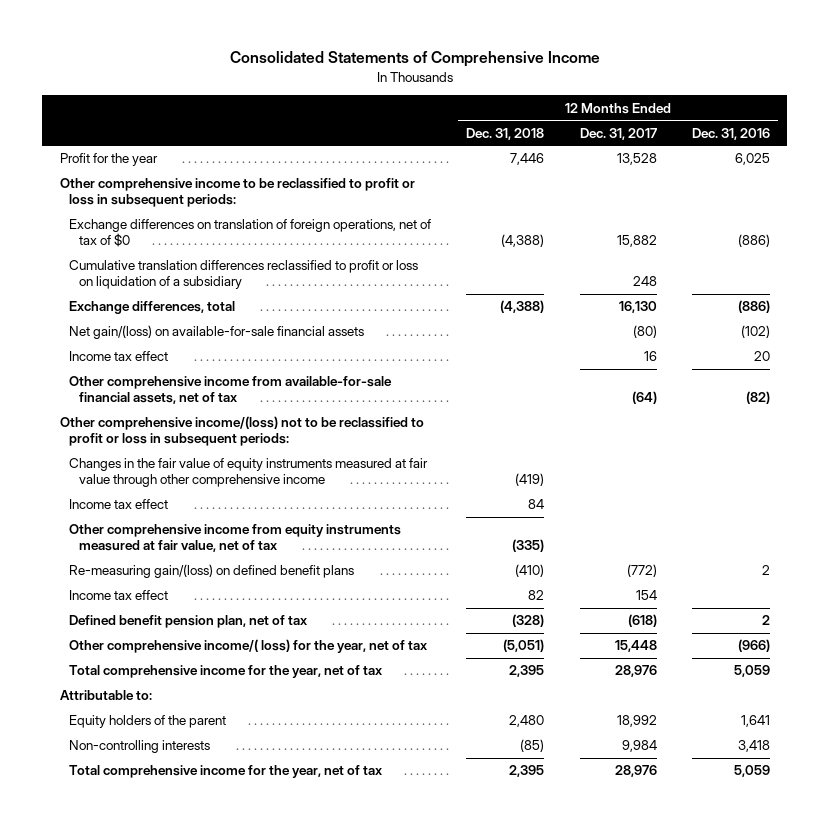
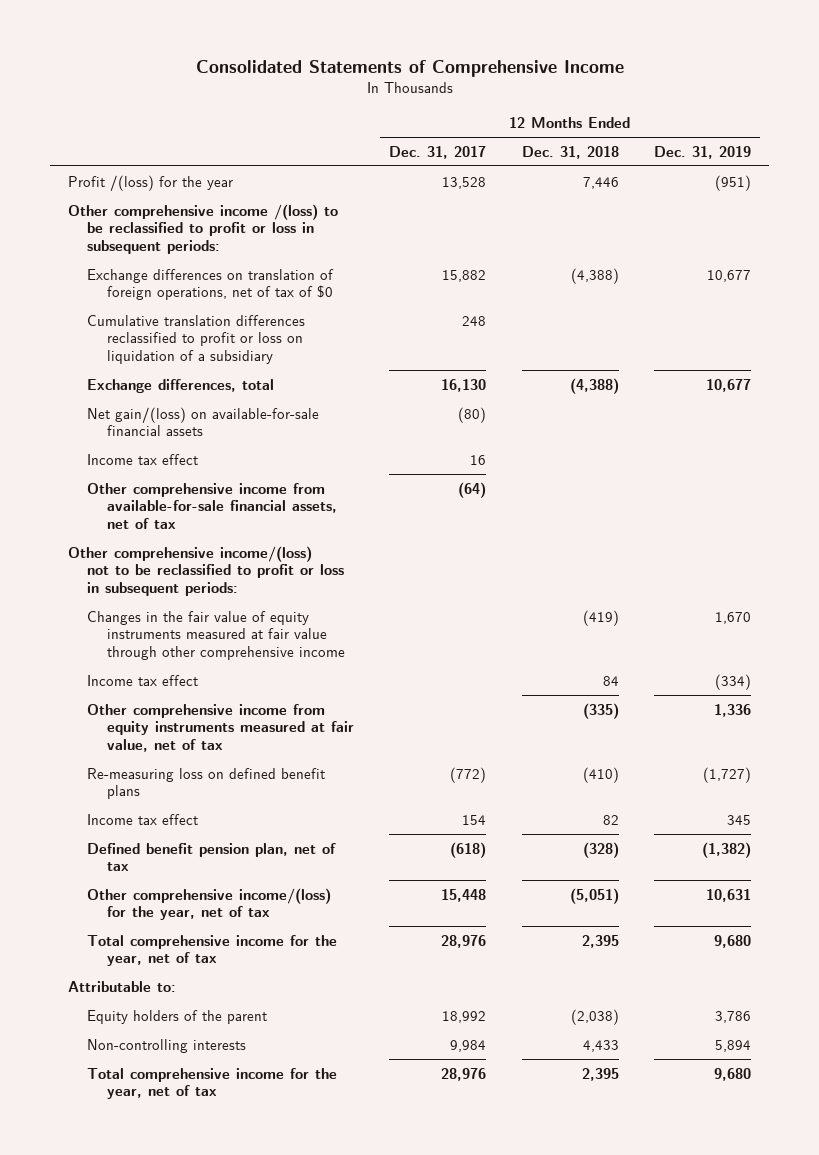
- | 12 Months Ended Dec. 31, 2018 | 12 Months Ended Dec. 31, 2017 | 12 Months Ended Dec. 31, 2016
+ | 12 Months Ended Dec. 31, 2017 | 12 Months Ended Dec. 31, 2018 | 12 Months Ended Dec. 31, 2019
- Profit for the year | 7,446 | 13,528 | 6,025
- Other comprehensive income to be reclassified to profit or loss in subsequent periods:
+ Profit /(loss) for the year | 13,528 | 7,446 | (951)
+ Other comprehensive income /(loss) to be reclassified to profit or loss in subsequent periods:
- Re-measuring gain/(loss) on defined benefit plans | (410) | (772) | 2
+ Re-measuring loss on defined benefit plans | (772) | (410) | (1,727)
- Other comprehensive income/( loss) for the year, net of tax | (5,051) | 15,448 | (966)
+ Other comprehensive income/(loss) for the year, net of tax | 15,448 | (5,051) | 10,631
- Equity holders of the parent | 2,480 | 18,992 | 1,641
- Non-controlling interests | (85) | 9,984 | 3,418
+ Equity holders of the parent | 18,992 | (2,038) | 3,786
+ Non-controlling interests | 9,984 | 4,433 | 5,894

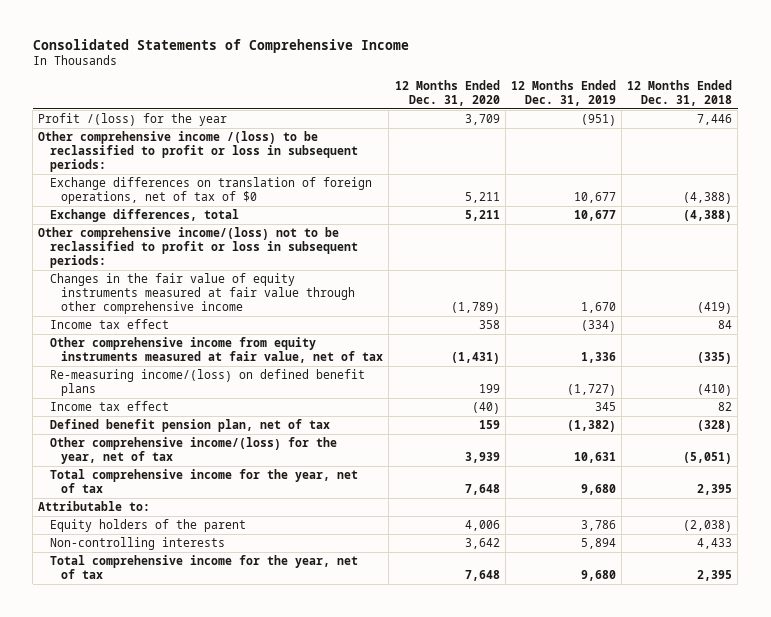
- | 12 Months Ended Dec. 31, 2017 | 12 Months Ended Dec. 31, 2018 | 12 Months Ended Dec. 31, 2019
+ | 12 Months Ended Dec. 31, 2020 | 12 Months Ended Dec. 31, 2019 | 12 Months Ended Dec. 31, 2018
- Cumulative translation differences reclassified to profit or loss on liquidation of a subsidiary | 248 | |
- Net gain/(loss) on available-for-sale financial assets | (80) | |
- Income tax effect | 16 | |
- Other comprehensive income from available-for-sale financial assets, net of tax | (64) | |
- Re-measuring loss on defined benefit plans | (772) | (410) | (1,727)
+ Re-measuring income/(loss) on defined benefit plans | 199 | (1,727) | (410)

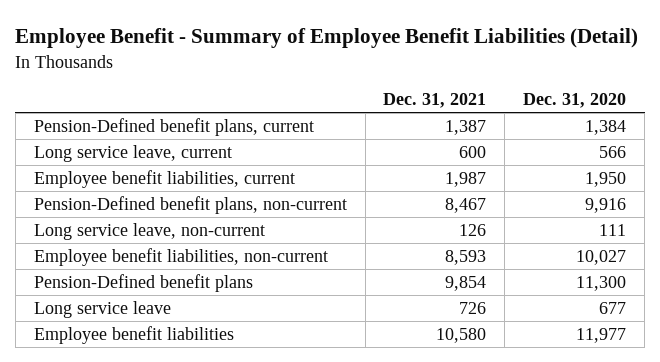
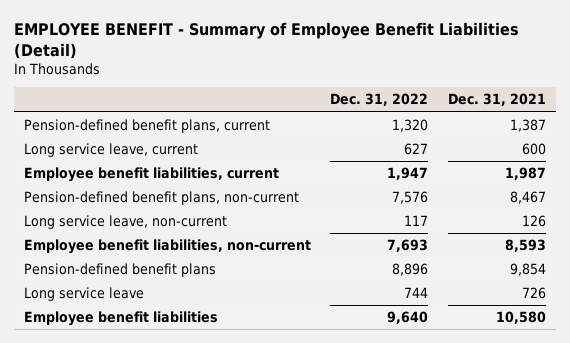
- Employee Benefit - Summary of Employee Benefit Liabilities (Detail)
+ EMPLOYEE BENEFIT - Summary of Employee Benefit Liabilities (Detail)
- | Dec. 31, 2021 | Dec. 31, 2020
+ | Dec. 31, 2022 | Dec. 31, 2021
- Pension-Defined benefit plans, current | 1,387 | 1,384
+ Pension-defined benefit plans, current | 1,320 | 1,387
- Pension-Defined benefit plans, non-current | 8,467 | 9,916
+ Pension-defined benefit plans, non-current | 7,576 | 8,467
- Pension-Defined benefit plans | 9,854 | 11,300
+ Pension-defined benefit plans | 8,896 | 9,854

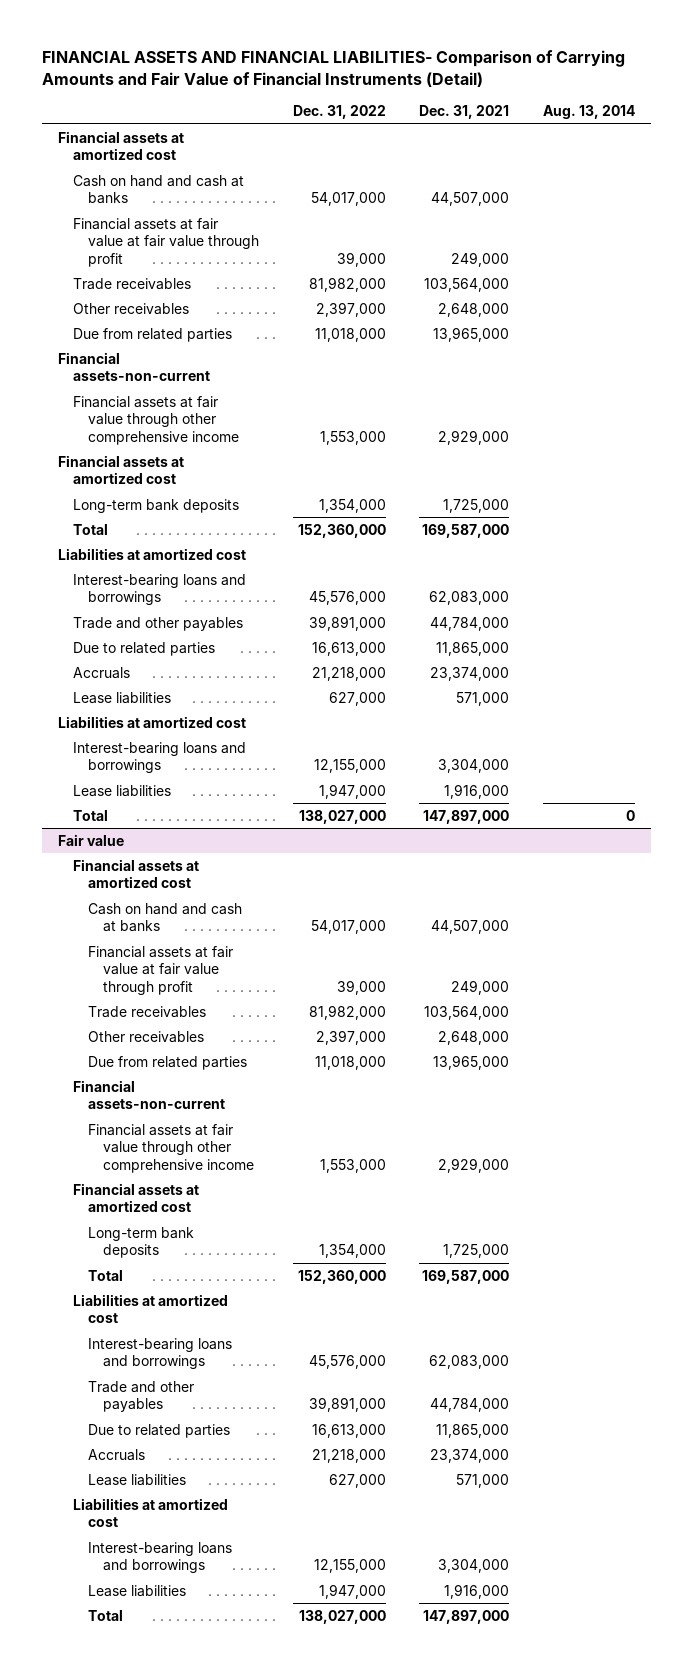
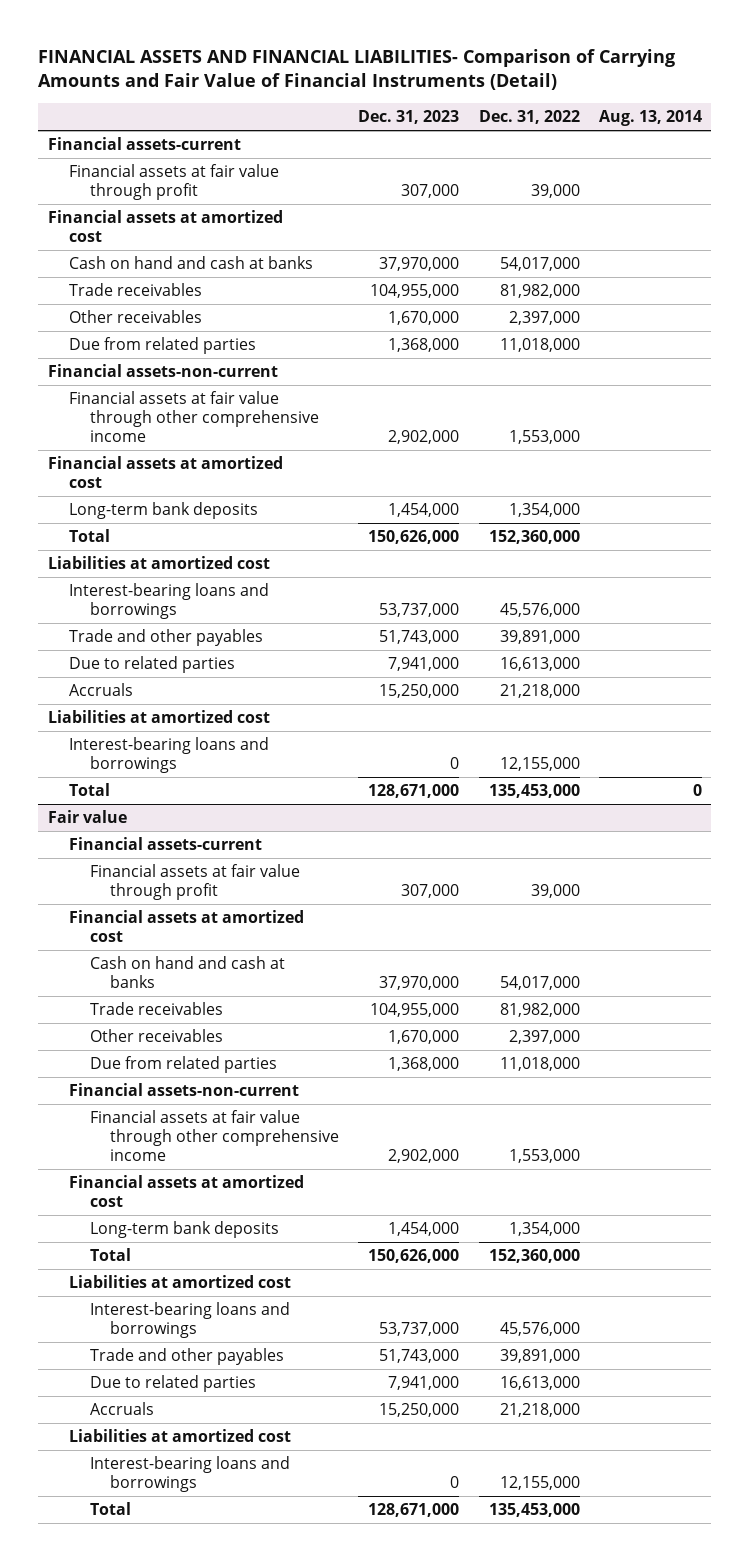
- | Dec. 31, 2022 | Dec. 31, 2021 | Aug. 13, 2014
+ | Dec. 31, 2023 | Dec. 31, 2022 | Aug. 13, 2014
+ Financial assets-current
+ Financial assets at fair value through profit | 307,000 | 39,000 |
- Financial assets at fair value at fair value through profit | 39,000 | 249,000 |
- Lease liabilities | 627,000 | 571,000 |
- Lease liabilities | 1,947,000 | 1,916,000 |
- Total | 138,027,000 | 147,897,000 | 0
+ Total | 128,671,000 | 135,453,000 | 0
@ Fair value
+ Financial assets-current
+ Financial assets at fair value through profit | 307,000 | 39,000 |
- Financial assets at fair value at fair value through profit | 39,000 | 249,000 |
- Lease liabilities | 627,000 | 571,000 |
- Lease liabilities | 1,947,000 | 1,916,000 |
- Total | 138,027,000 | 147,897,000 |
+ Total | 128,671,000 | 135,453,000 |

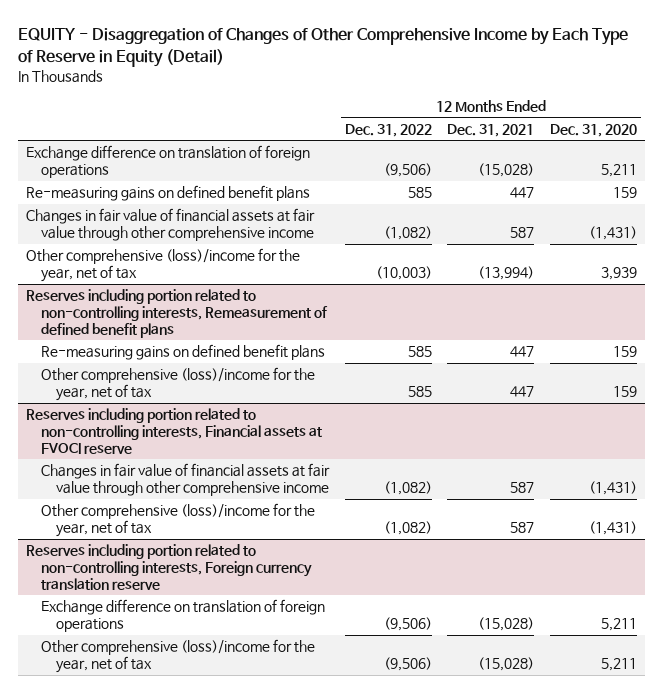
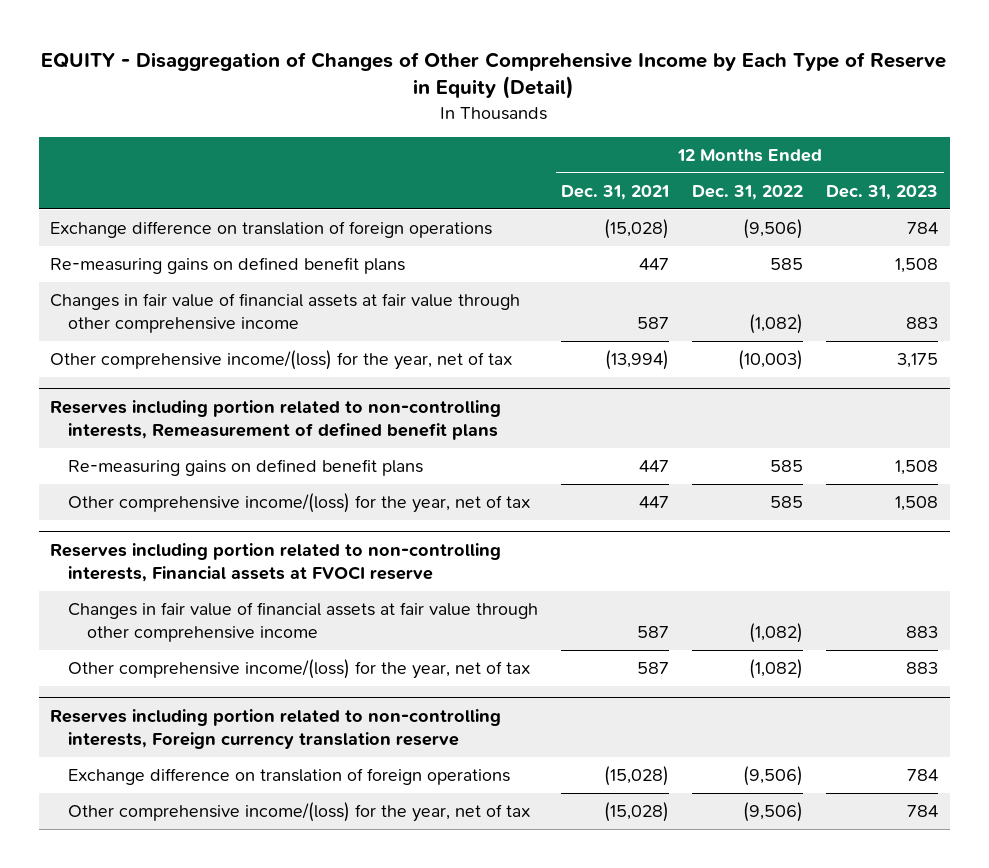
- | 12 Months Ended Dec. 31, 2022 | 12 Months Ended Dec. 31, 2021 | 12 Months Ended Dec. 31, 2020
+ | 12 Months Ended Dec. 31, 2021 | 12 Months Ended Dec. 31, 2022 | 12 Months Ended Dec. 31, 2023
- Other comprehensive (loss)/income for the year, net of tax | (10,003) | (13,994) | 3,939
+ Other comprehensive income/(loss) for the year, net of tax | (13,994) | (10,003) | 3,175
@ Reserves including portion related to non-controlling interests, Remeasurement of defined benefit plans
- Other comprehensive (loss)/income for the year, net of tax | 585 | 447 | 159
+ Other comprehensive income/(loss) for the year, net of tax | 447 | 585 | 1,508
@ Reserves including portion related to non-controlling interests, Financial assets at FVOCI reserve
- Other comprehensive (loss)/income for the year, net of tax | (1,082) | 587 | (1,431)
+ Other comprehensive income/(loss) for the year, net of tax | 587 | (1,082) | 883
@ Reserves including portion related to non-controlling interests, Foreign currency translation reserve
- Other comprehensive (loss)/income for the year, net of tax | (9,506) | (15,028) | 5,211
+ Other comprehensive income/(loss) for the year, net of tax | (15,028) | (9,506) | 784

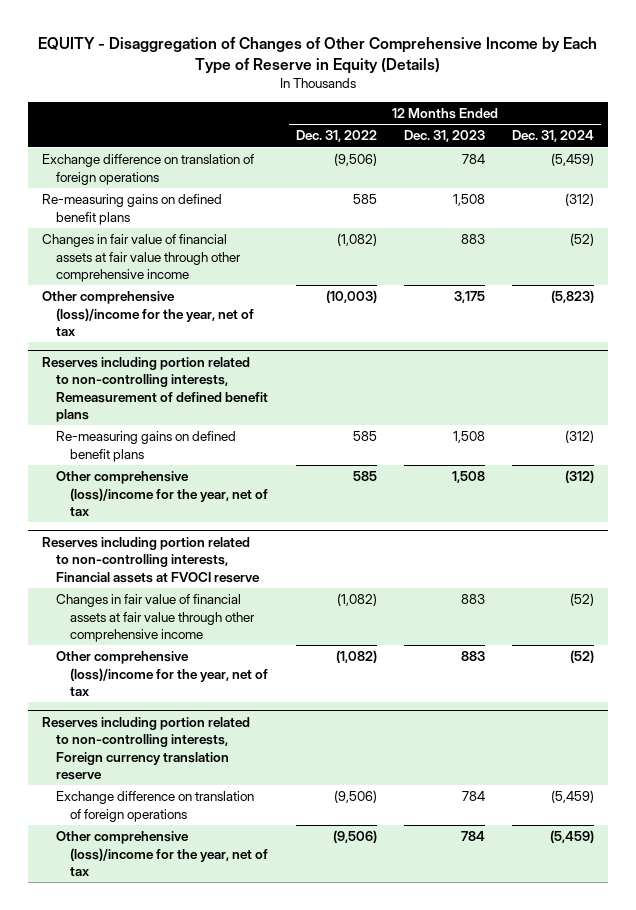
- EQUITY - Disaggregation of Changes of Other Comprehensive Income by Each Type of Reserve in Equity (Detail)
+ EQUITY - Disaggregation of Changes of Other Comprehensive Income by Each Type of Reserve in Equity (Details)
- | 12 Months Ended Dec. 31, 2021 | 12 Months Ended Dec. 31, 2022 | 12 Months Ended Dec. 31, 2023
+ | 12 Months Ended Dec. 31, 2022 | 12 Months Ended Dec. 31, 2023 | 12 Months Ended Dec. 31, 2024
- Other comprehensive income/(loss) for the year, net of tax | (13,994) | (10,003) | 3,175
+ Other comprehensive (loss)/income for the year, net of tax | (10,003) | 3,175 | (5,823)
@ Reserves including portion related to non-controlling interests, Remeasurement of defined benefit plans
- Other comprehensive income/(loss) for the year, net of tax | 447 | 585 | 1,508
+ Other comprehensive (loss)/income for the year, net of tax | 585 | 1,508 | (312)
@ Reserves including portion related to non-controlling interests, Financial assets at FVOCI reserve
- Other comprehensive income/(loss) for the year, net of tax | 587 | (1,082) | 883
+ Other comprehensive (loss)/income for the year, net of tax | (1,082) | 883 | (52)
@ Reserves including portion related to non-controlling interests, Foreign currency translation reserve
- Other comprehensive income/(loss) for the year, net of tax | (15,028) | (9,506) | 784
+ Other comprehensive (loss)/income for the year, net of tax | (9,506) | 784 | (5,459)

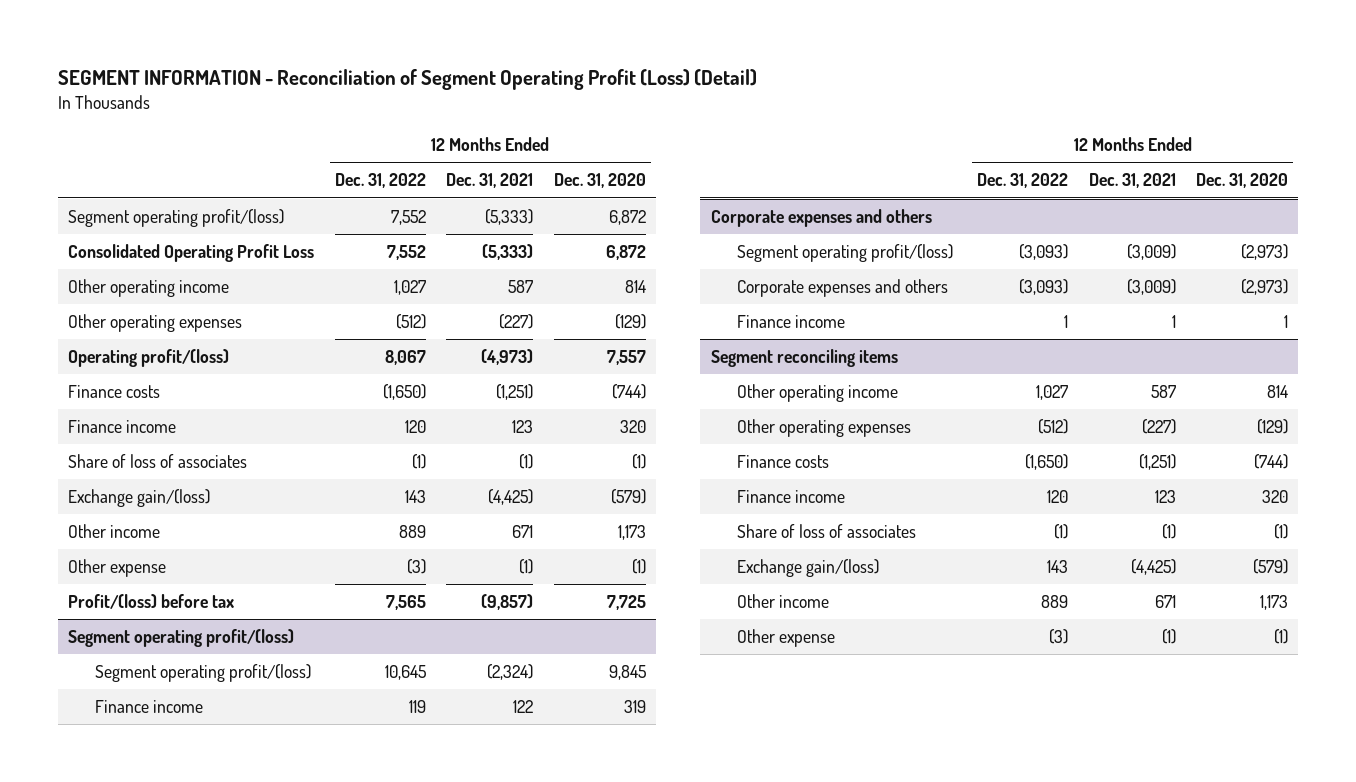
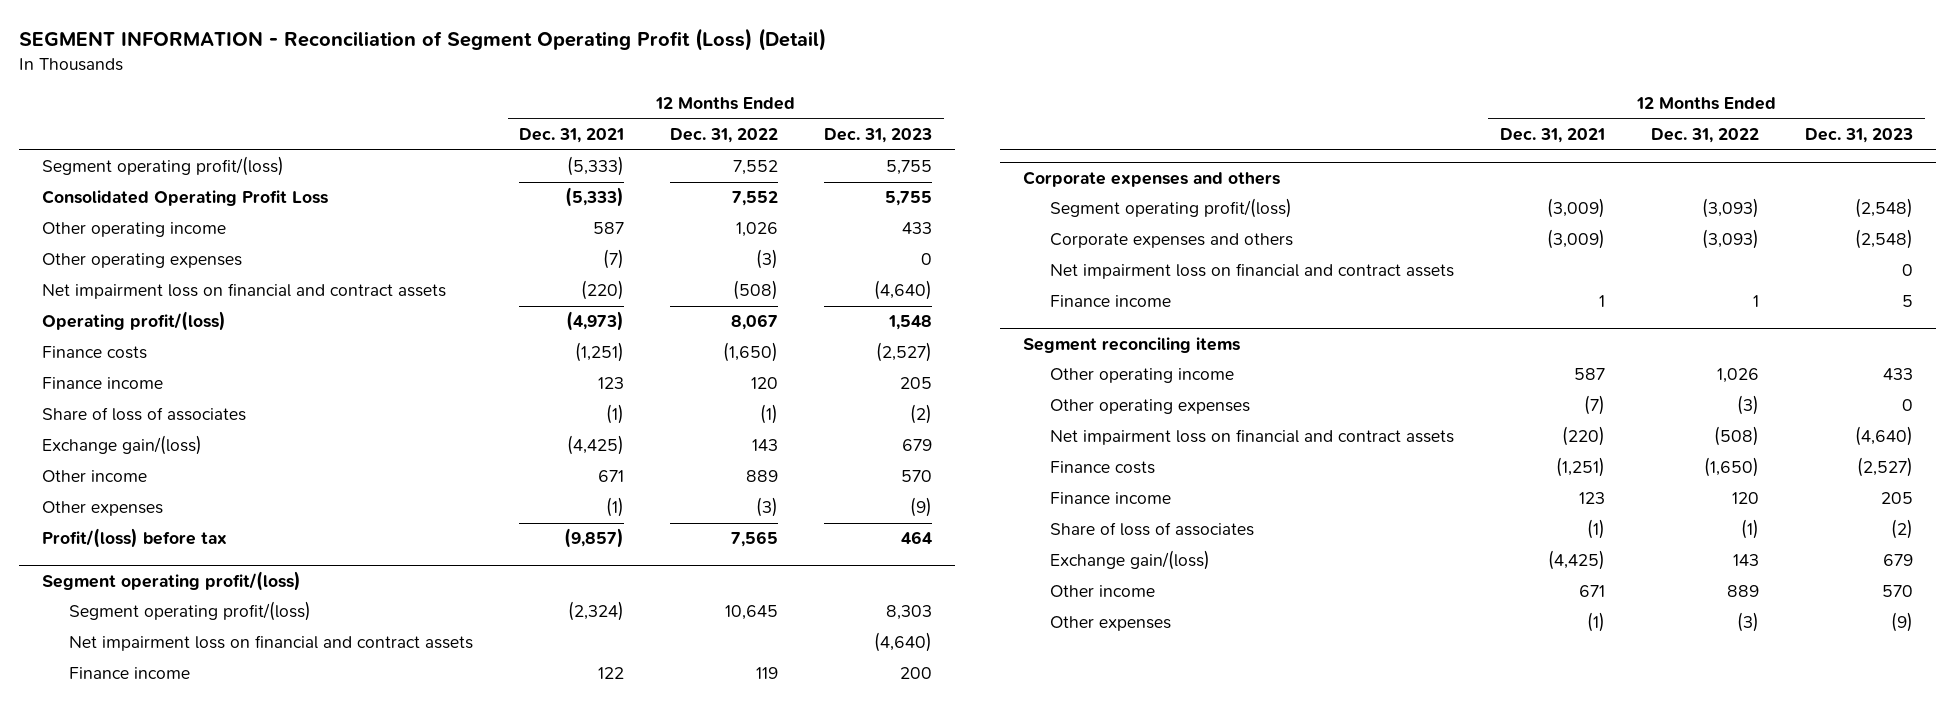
- | 12 Months Ended Dec. 31, 2022 | 12 Months Ended Dec. 31, 2021 | 12 Months Ended Dec. 31, 2020
+ | 12 Months Ended Dec. 31, 2021 | 12 Months Ended Dec. 31, 2022 | 12 Months Ended Dec. 31, 2023
- Other operating income | 1,027 | 587 | 814
- Other operating expenses | (512) | (227) | (129)
+ Other operating income | 587 | 1,026 | 433
+ Other operating expenses | (7) | (3) | 0
+ Net impairment loss on financial and contract assets | (220) | (508) | (4,640)
- Other expense | (3) | (1) | (1)
+ Other expenses | (1) | (3) | (9)
@ Segment operating profit/(loss)
+ Net impairment loss on financial and contract assets | | | (4,640)
@ Corporate expenses and others
+ Net impairment loss on financial and contract assets | | | 0
@ Segment reconciling items
- Other operating income | 1,027 | 587 | 814
- Other operating expenses | (512) | (227) | (129)
+ Other operating income | 587 | 1,026 | 433
+ Other operating expenses | (7) | (3) | 0
+ Net impairment loss on financial and contract assets | (220) | (508) | (4,640)
- Other expense | (3) | (1) | (1)
+ Other expenses | (1) | (3) | (9)

